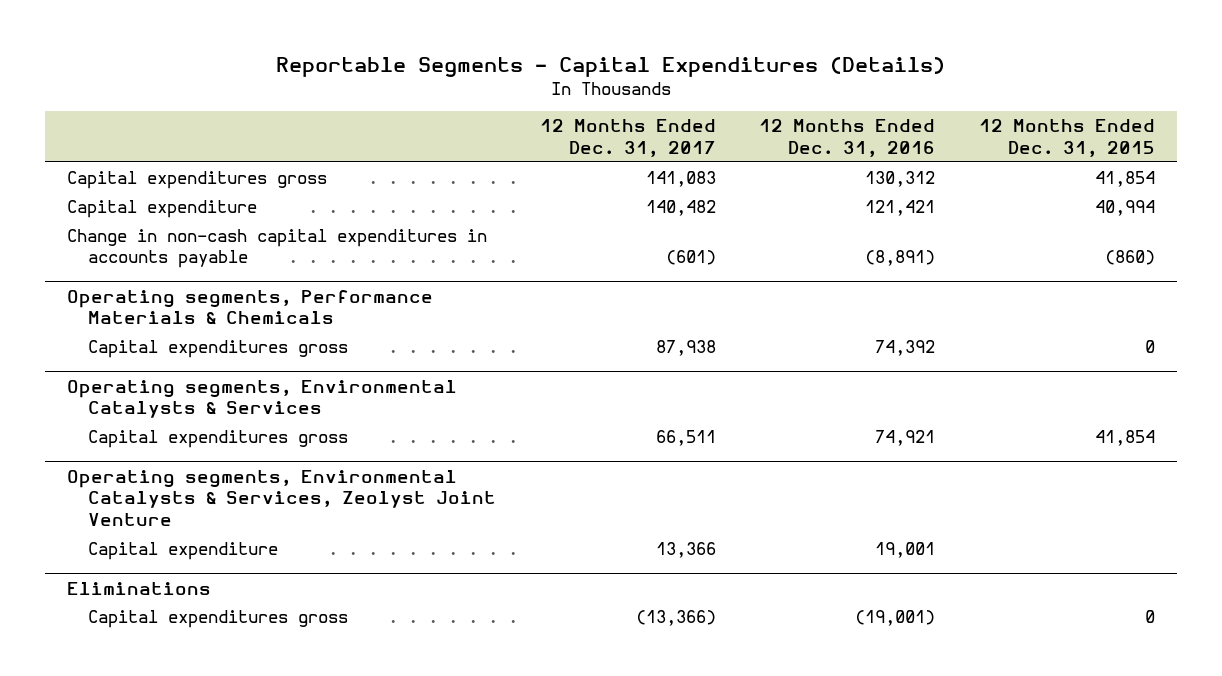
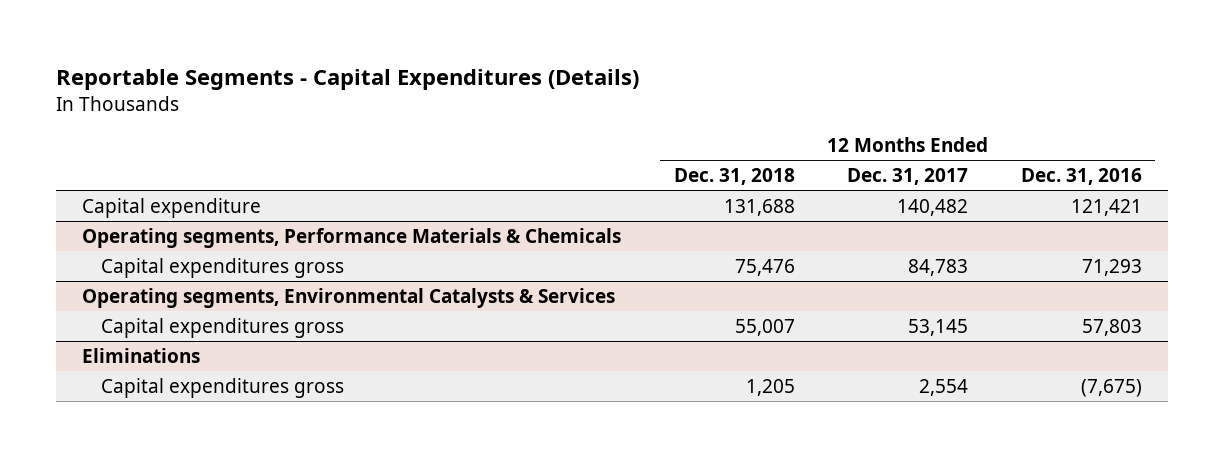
- | 12 Months Ended Dec. 31, 2017 | 12 Months Ended Dec. 31, 2016 | 12 Months Ended Dec. 31, 2015
+ | 12 Months Ended Dec. 31, 2018 | 12 Months Ended Dec. 31, 2017 | 12 Months Ended Dec. 31, 2016
- Capital expenditures gross | 141,083 | 130,312 | 41,854
- Change in non-cash capital expenditures in accounts payable | (601) | (8,891) | (860)
@ Operating segments, Performance Materials & Chemicals
- Capital expenditures gross | 87,938 | 74,392 | 0
+ Capital expenditures gross | 75,476 | 84,783 | 71,293
@ Operating segments, Environmental Catalysts & Services
- Capital expenditures gross | 66,511 | 74,921 | 41,854
- Operating segments, Environmental Catalysts & Services, Zeolyst Joint Venture
- Capital expenditure | 13,366 | 19,001 |
@ Operating segments, Environmental Catalysts & Services
+ Capital expenditures gross | 55,007 | 53,145 | 57,803
@ Eliminations
- Capital expenditures gross | (13,366) | (19,001) | 0
+ Capital expenditures gross | 1,205 | 2,554 | (7,675)

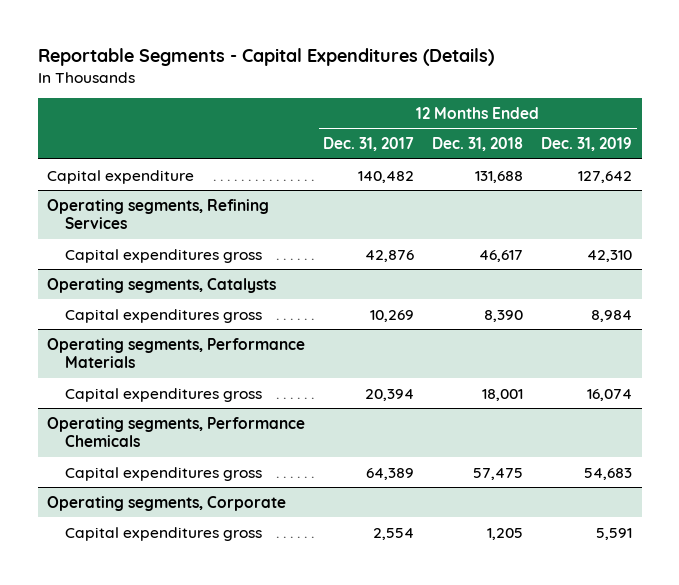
- | 12 Months Ended Dec. 31, 2018 | 12 Months Ended Dec. 31, 2017 | 12 Months Ended Dec. 31, 2016
+ | 12 Months Ended Dec. 31, 2017 | 12 Months Ended Dec. 31, 2018 | 12 Months Ended Dec. 31, 2019
- Operating segments, Performance Materials & Chemicals
- Capital expenditures gross | 75,476 | 84,783 | 71,293
- Operating segments, Environmental Catalysts & Services
- Capital expenditures gross | 55,007 | 53,145 | 57,803
- Eliminations
+ Operating segments, Refining Services
+ Capital expenditures gross | 42,876 | 46,617 | 42,310
+ Operating segments, Catalysts
+ Capital expenditures gross | 10,269 | 8,390 | 8,984
+ Operating segments, Performance Materials
+ Capital expenditures gross | 20,394 | 18,001 | 16,074
+ Operating segments, Performance Chemicals
+ Capital expenditures gross | 64,389 | 57,475 | 54,683
+ Operating segments, Corporate

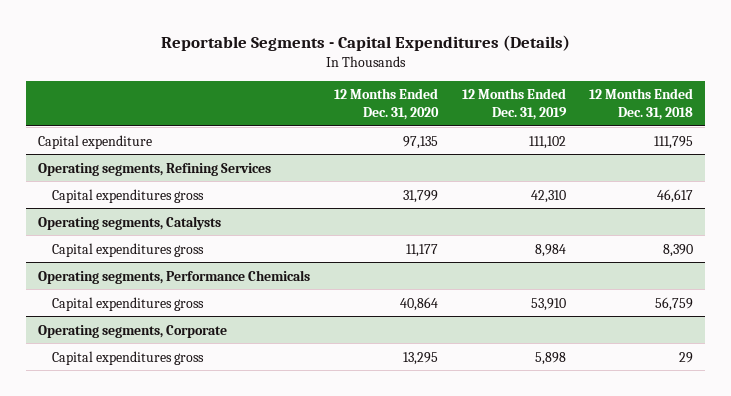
- | 12 Months Ended Dec. 31, 2017 | 12 Months Ended Dec. 31, 2018 | 12 Months Ended Dec. 31, 2019
+ | 12 Months Ended Dec. 31, 2020 | 12 Months Ended Dec. 31, 2019 | 12 Months Ended Dec. 31, 2018
- Capital expenditure | 140,482 | 131,688 | 127,642
+ Capital expenditure | 97,135 | 111,102 | 111,795
- Operating segments, Performance Materials
- Capital expenditures gross | 20,394 | 18,001 | 16,074
@ Operating segments, Performance Chemicals
- Capital expenditures gross | 64,389 | 57,475 | 54,683
+ Capital expenditures gross | 40,864 | 53,910 | 56,759
@ Operating segments, Corporate
- Capital expenditures gross | 2,554 | 1,205 | 5,591
+ Capital expenditures gross | 13,295 | 5,898 | 29

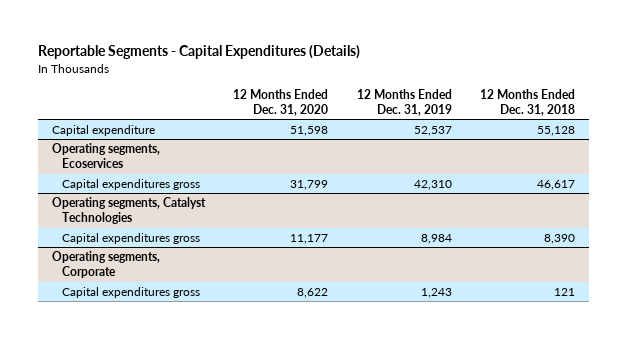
- Capital expenditure | 97,135 | 111,102 | 111,795
- Operating segments, Refining Services
+ Capital expenditure | 51,598 | 52,537 | 55,128
+ Operating segments, Ecoservices
- Operating segments, Catalysts
+ Operating segments, Catalyst Technologies
- Operating segments, Performance Chemicals
- Capital expenditures gross | 40,864 | 53,910 | 56,759
@ Operating segments, Corporate
- Capital expenditures gross | 13,295 | 5,898 | 29
+ Capital expenditures gross | 8,622 | 1,243 | 121

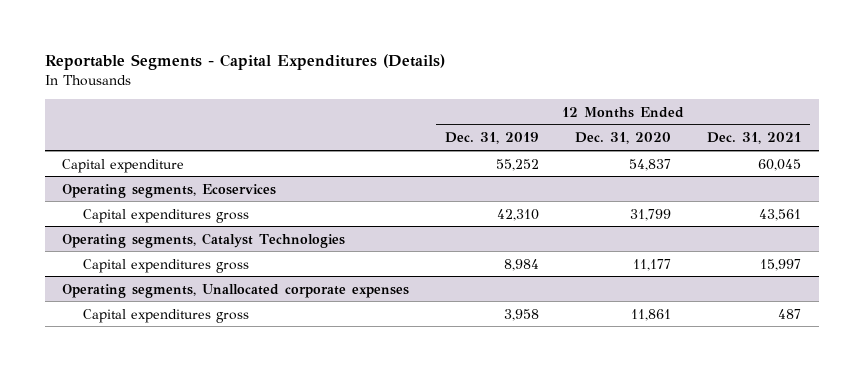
- | 12 Months Ended Dec. 31, 2020 | 12 Months Ended Dec. 31, 2019 | 12 Months Ended Dec. 31, 2018
+ | 12 Months Ended Dec. 31, 2019 | 12 Months Ended Dec. 31, 2020 | 12 Months Ended Dec. 31, 2021
- Capital expenditure | 51,598 | 52,537 | 55,128
+ Capital expenditure | 55,252 | 54,837 | 60,045
- Operating segments, Corporate
- Capital expenditures gross | 8,622 | 1,243 | 121
+ Operating segments, Unallocated corporate expenses
+ Capital expenditures gross | 3,958 | 11,861 | 487

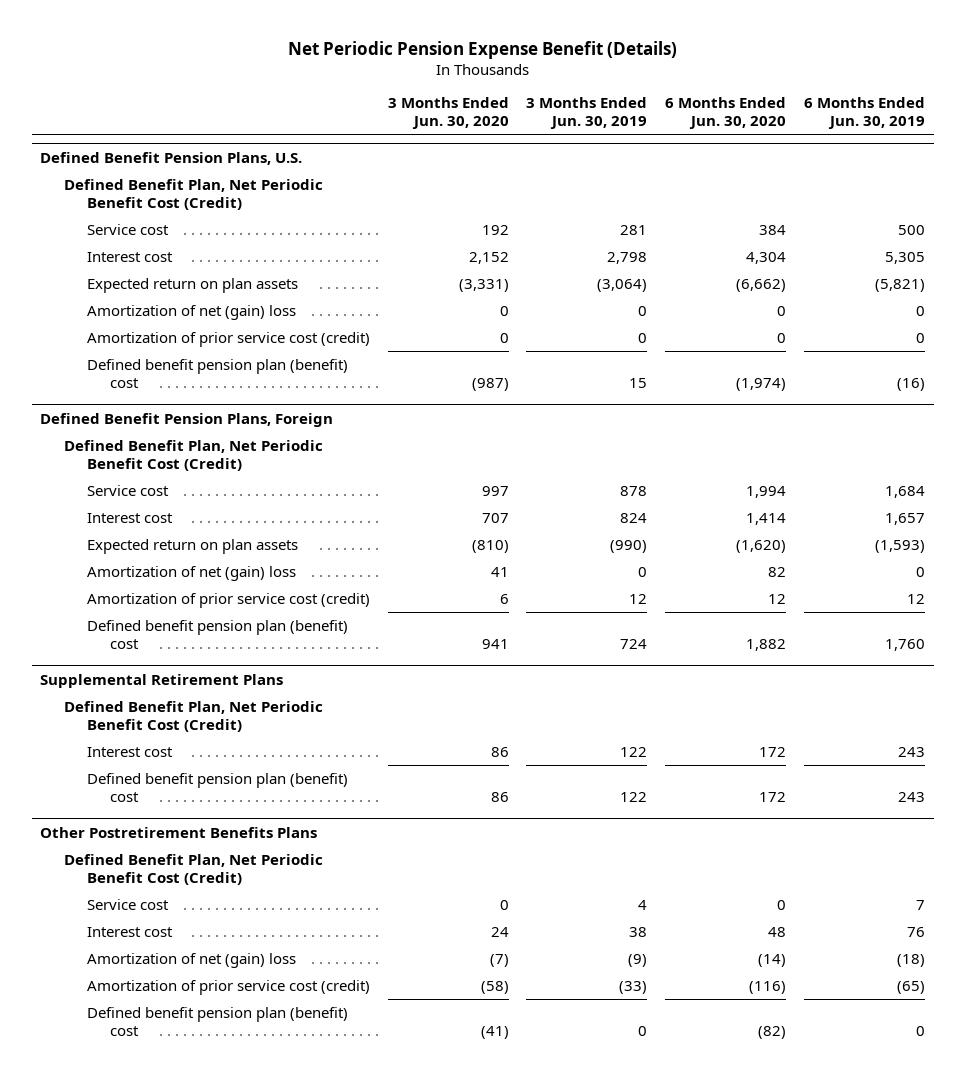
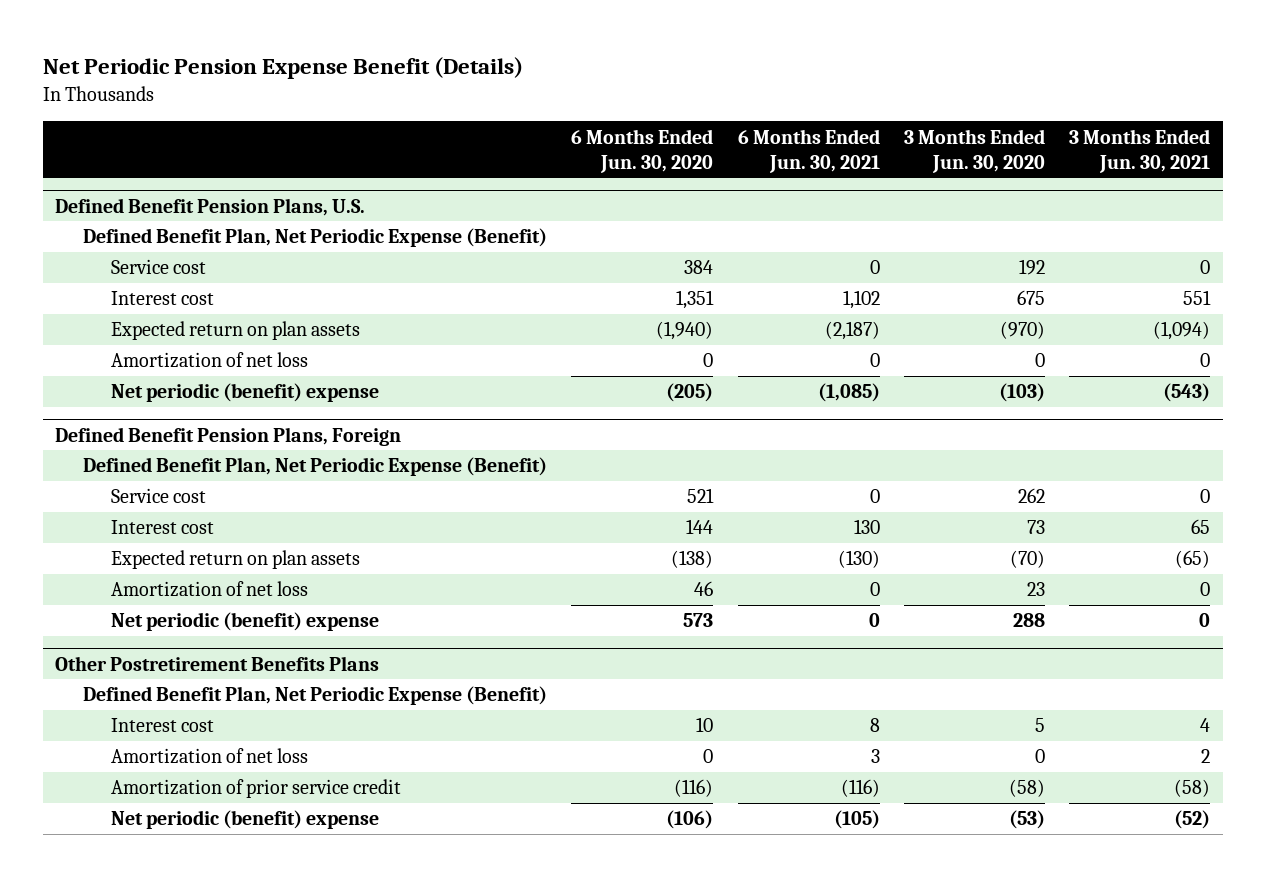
- | 3 Months Ended Jun. 30, 2020 | 3 Months Ended Jun. 30, 2019 | 6 Months Ended Jun. 30, 2020 | 6 Months Ended Jun. 30, 2019
+ | 6 Months Ended Jun. 30, 2020 | 6 Months Ended Jun. 30, 2021 | 3 Months Ended Jun. 30, 2020 | 3 Months Ended Jun. 30, 2021
@ Defined Benefit Pension Plans, U.S.
- Defined Benefit Plan, Net Periodic Benefit Cost (Credit)
+ Defined Benefit Plan, Net Periodic Expense (Benefit)
- Interest cost | 2,152 | 2,798 | 4,304 | 5,305
- Expected return on plan assets | (3,331) | (3,064) | (6,662) | (5,821)
- Amortization of net (gain) loss | 0 | 0 | 0 | 0
- Amortization of prior service cost (credit) | 0 | 0 | 0 | 0
- Defined benefit pension plan (benefit) cost | (987) | 15 | (1,974) | (16)
+ Interest cost | 1,351 | 1,102 | 675 | 551
+ Expected return on plan assets | (1,940) | (2,187) | (970) | (1,094)
+ Amortization of net loss | 0 | 0 | 0 | 0
+ Net periodic (benefit) expense | (205) | (1,085) | (103) | (543)
@ Defined Benefit Pension Plans, Foreign
- Defined Benefit Plan, Net Periodic Benefit Cost (Credit)
- Service cost | 997 | 878 | 1,994 | 1,684
- Interest cost | 707 | 824 | 1,414 | 1,657
- Expected return on plan assets | (810) | (990) | (1,620) | (1,593)
- Amortization of net (gain) loss | 41 | 0 | 82 | 0
- Amortization of prior service cost (credit) | 6 | 12 | 12 | 12
- Defined benefit pension plan (benefit) cost | 941 | 724 | 1,882 | 1,760
- Supplemental Retirement Plans
- Defined Benefit Plan, Net Periodic Benefit Cost (Credit)
- Interest cost | 86 | 122 | 172 | 243
- Defined benefit pension plan (benefit) cost | 86 | 122 | 172 | 243
@ Defined Benefit Pension Plans, Foreign
+ Defined Benefit Plan, Net Periodic Expense (Benefit)
+ Service cost | 521 | 0 | 262 | 0
+ Interest cost | 144 | 130 | 73 | 65
+ Expected return on plan assets | (138) | (130) | (70) | (65)
+ Amortization of net loss | 46 | 0 | 23 | 0
+ Net periodic (benefit) expense | 573 | 0 | 288 | 0
@ Other Postretirement Benefits Plans
- Defined Benefit Plan, Net Periodic Benefit Cost (Credit)
- Service cost | 0 | 4 | 0 | 7
- Interest cost | 24 | 38 | 48 | 76
- Amortization of net (gain) loss | (7) | (9) | (14) | (18)
- Amortization of prior service cost (credit) | (58) | (33) | (116) | (65)
- Defined benefit pension plan (benefit) cost | (41) | 0 | (82) | 0
+ Defined Benefit Plan, Net Periodic Expense (Benefit)
+ Interest cost | 10 | 8 | 5 | 4
+ Amortization of net loss | 0 | 3 | 0 | 2
+ Amortization of prior service credit | (116) | (116) | (58) | (58)
+ Net periodic (benefit) expense | (106) | (105) | (53) | (52)

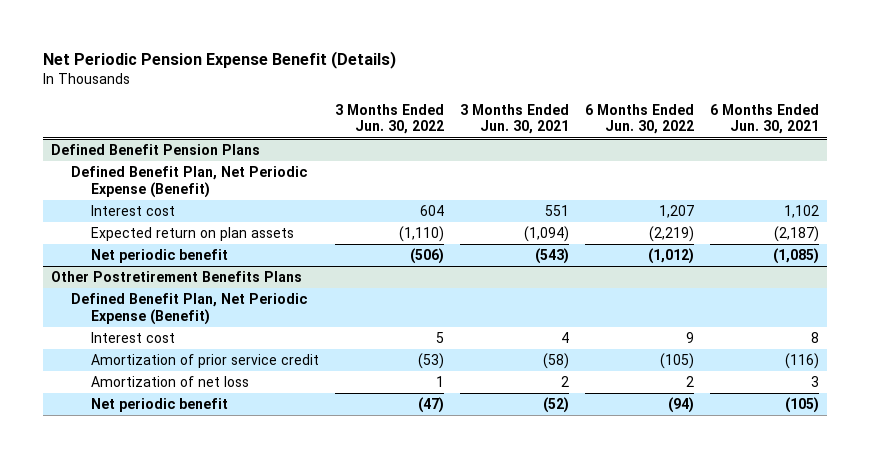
- | 6 Months Ended Jun. 30, 2020 | 6 Months Ended Jun. 30, 2021 | 3 Months Ended Jun. 30, 2020 | 3 Months Ended Jun. 30, 2021
+ | 3 Months Ended Jun. 30, 2022 | 3 Months Ended Jun. 30, 2021 | 6 Months Ended Jun. 30, 2022 | 6 Months Ended Jun. 30, 2021
- Defined Benefit Pension Plans, U.S.
+ Defined Benefit Pension Plans
- Service cost | 384 | 0 | 192 | 0
- Amortization of net loss | 0 | 0 | 0 | 0
- Net periodic (benefit) expense | (205) | (1,085) | (103) | (543)
- Defined Benefit Pension Plans, Foreign
- Defined Benefit Plan, Net Periodic Expense (Benefit)
- Service cost | 521 | 0 | 262 | 0
- Interest cost | 144 | 130 | 73 | 65
- Expected return on plan assets | (138) | (130) | (70) | (65)
- Amortization of net loss | 46 | 0 | 23 | 0
- Net periodic (benefit) expense | 573 | 0 | 288 | 0
+ Net periodic benefit | (506) | (543) | (1,012) | (1,085)
@ Other Postretirement Benefits Plans
- Net periodic (benefit) expense | (106) | (105) | (53) | (52)
moved down: Amortization of net loss | 1 | 2 | 2 | 3
+ Net periodic benefit | (47) | (52) | (94) | (105)

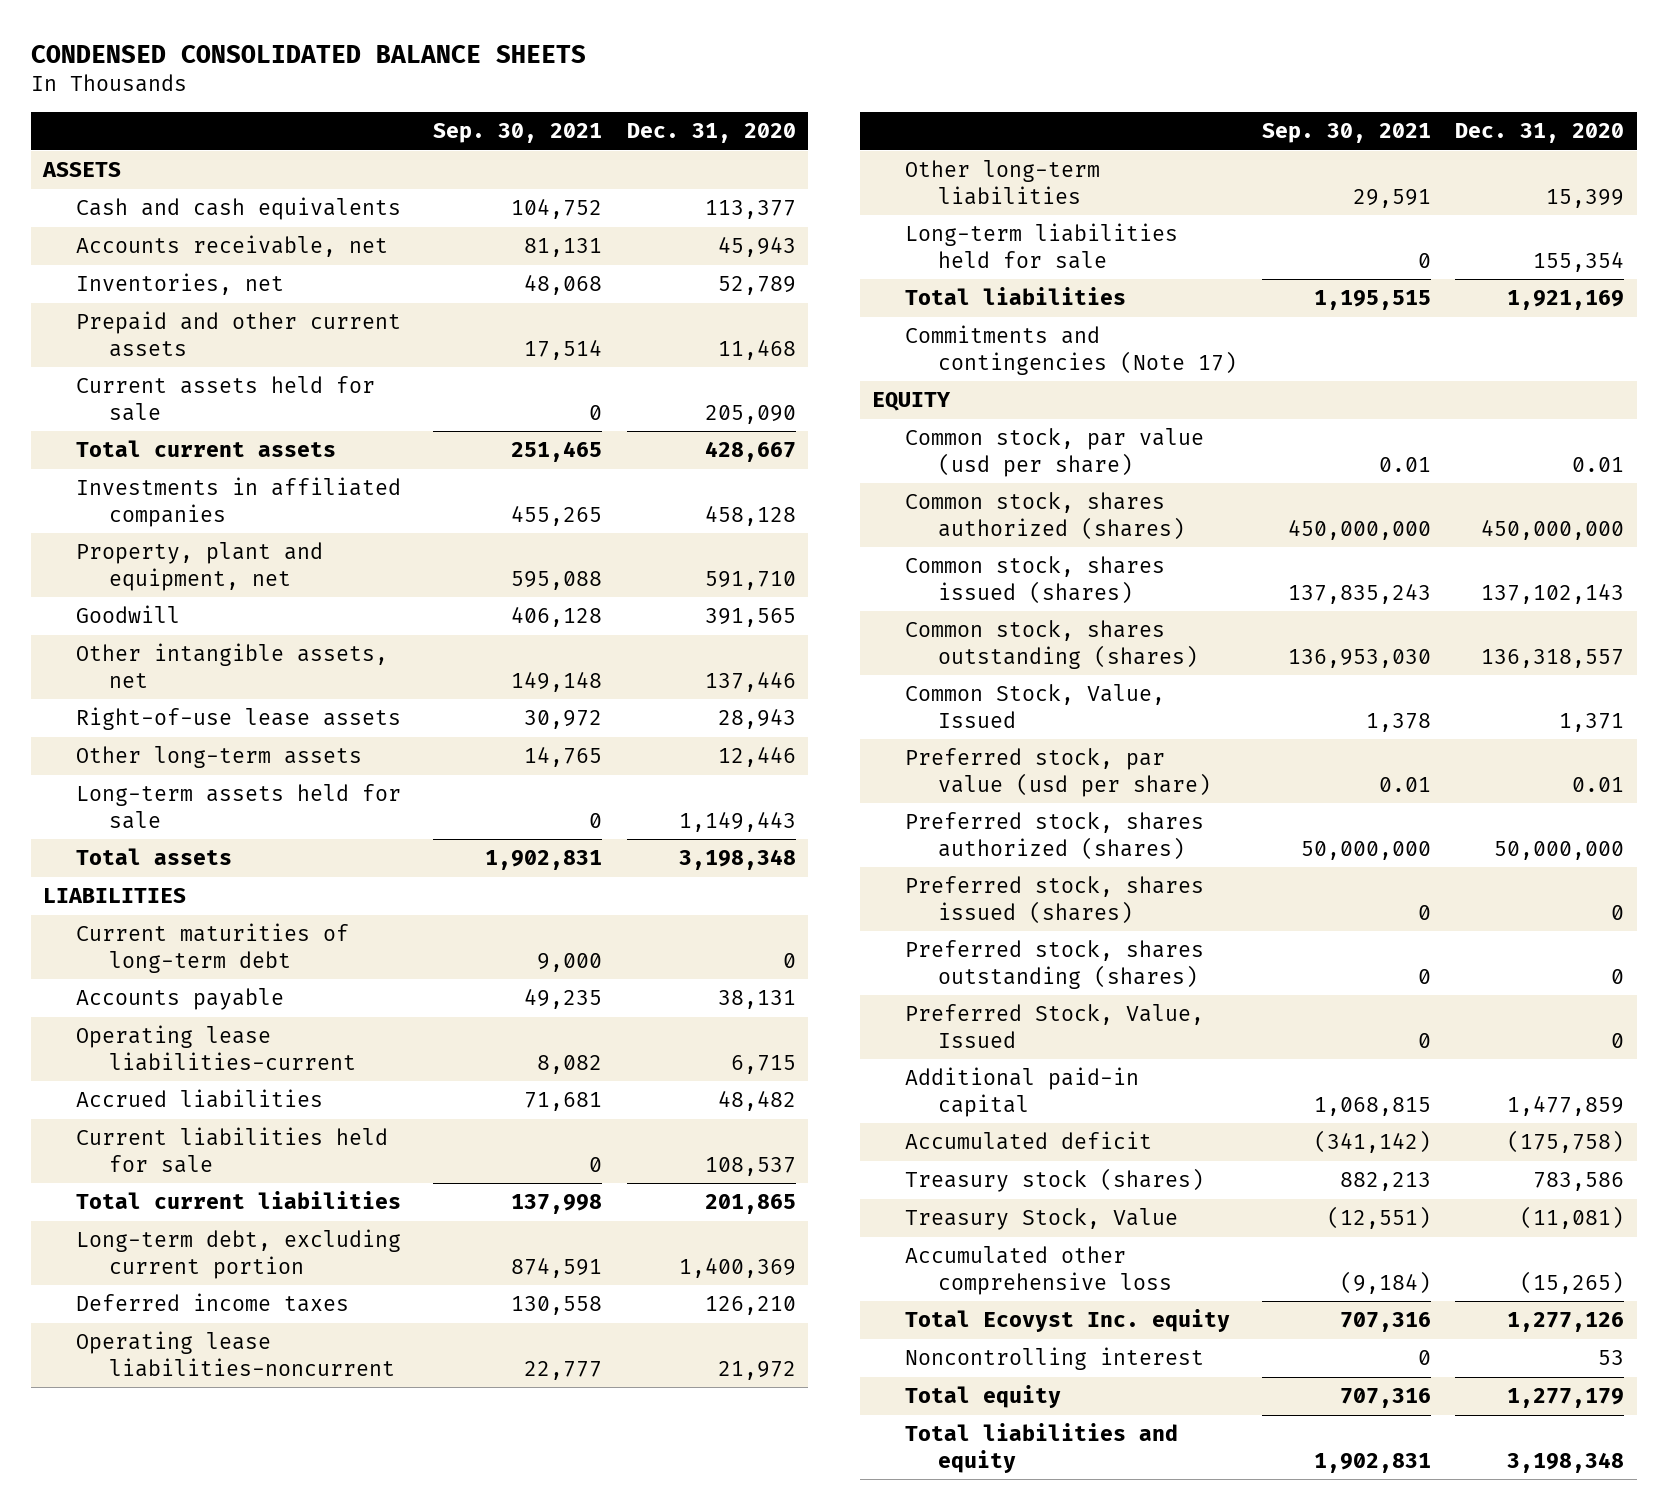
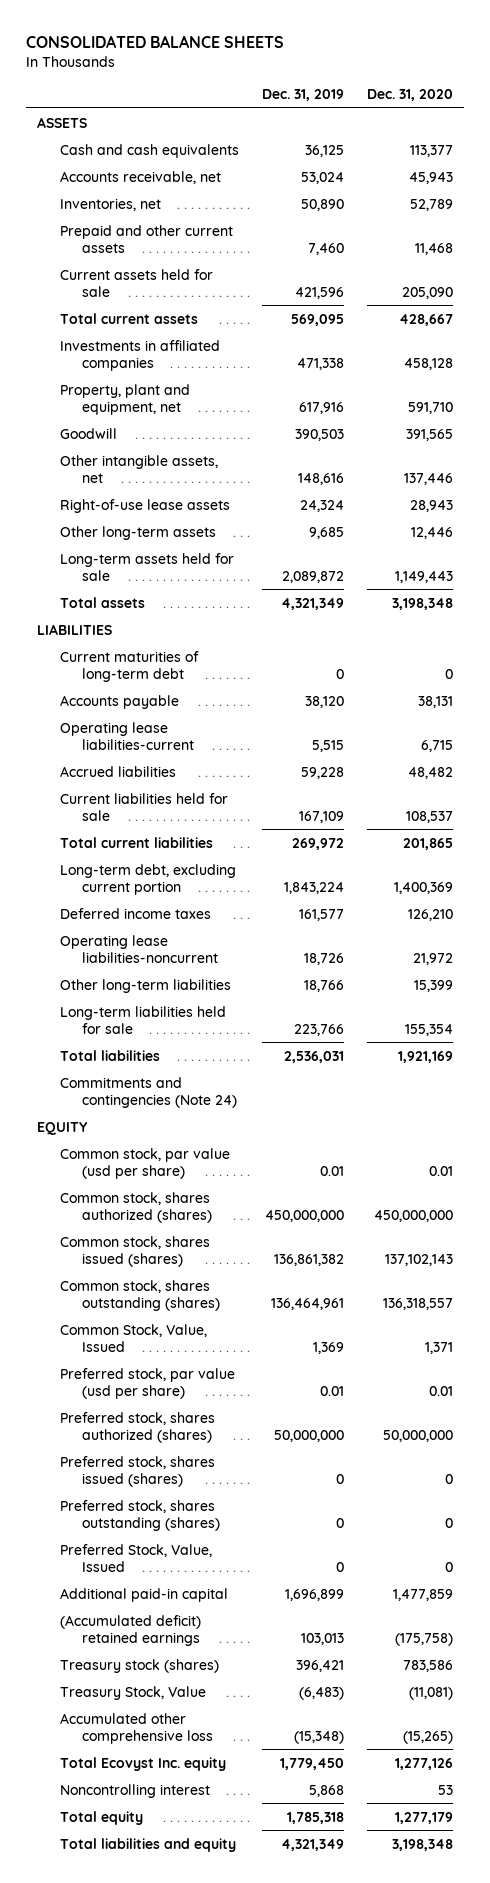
- CONDENSED CONSOLIDATED BALANCE SHEETS
+ CONSOLIDATED BALANCE SHEETS
- | Sep. 30, 2021 | Dec. 31, 2020
+ | Dec. 31, 2019 | Dec. 31, 2020
- Commitments and contingencies (Note 17)
+ Commitments and contingencies (Note 24)
- Accumulated deficit | (341,142) | (175,758)
+ (Accumulated deficit) retained earnings | 103,013 | (175,758)

